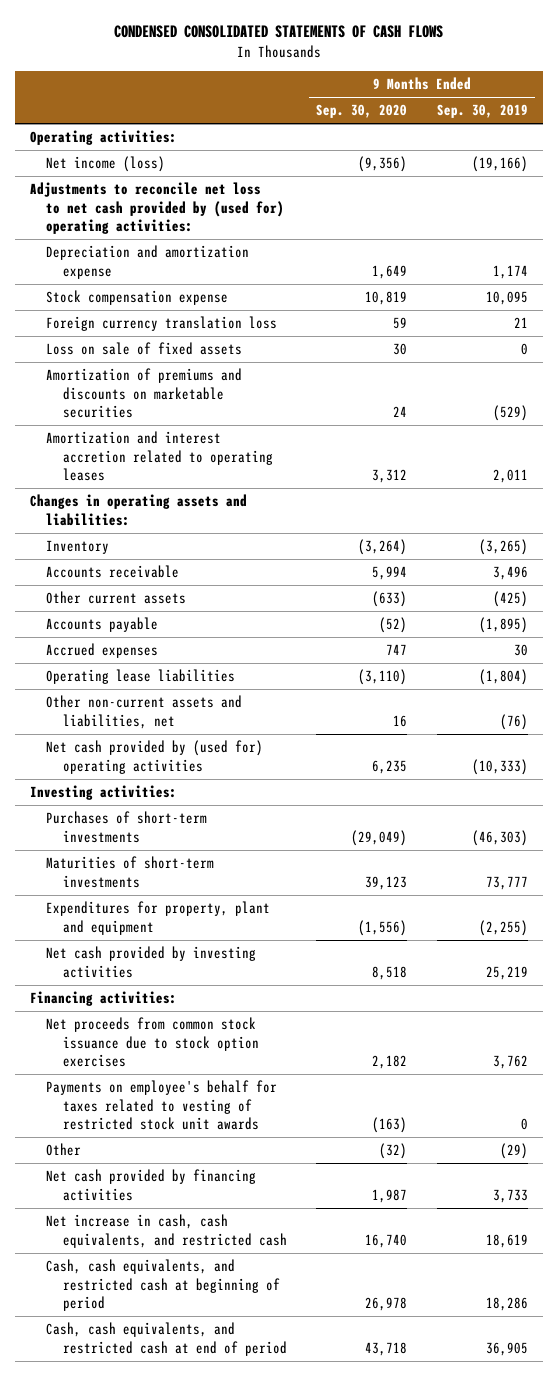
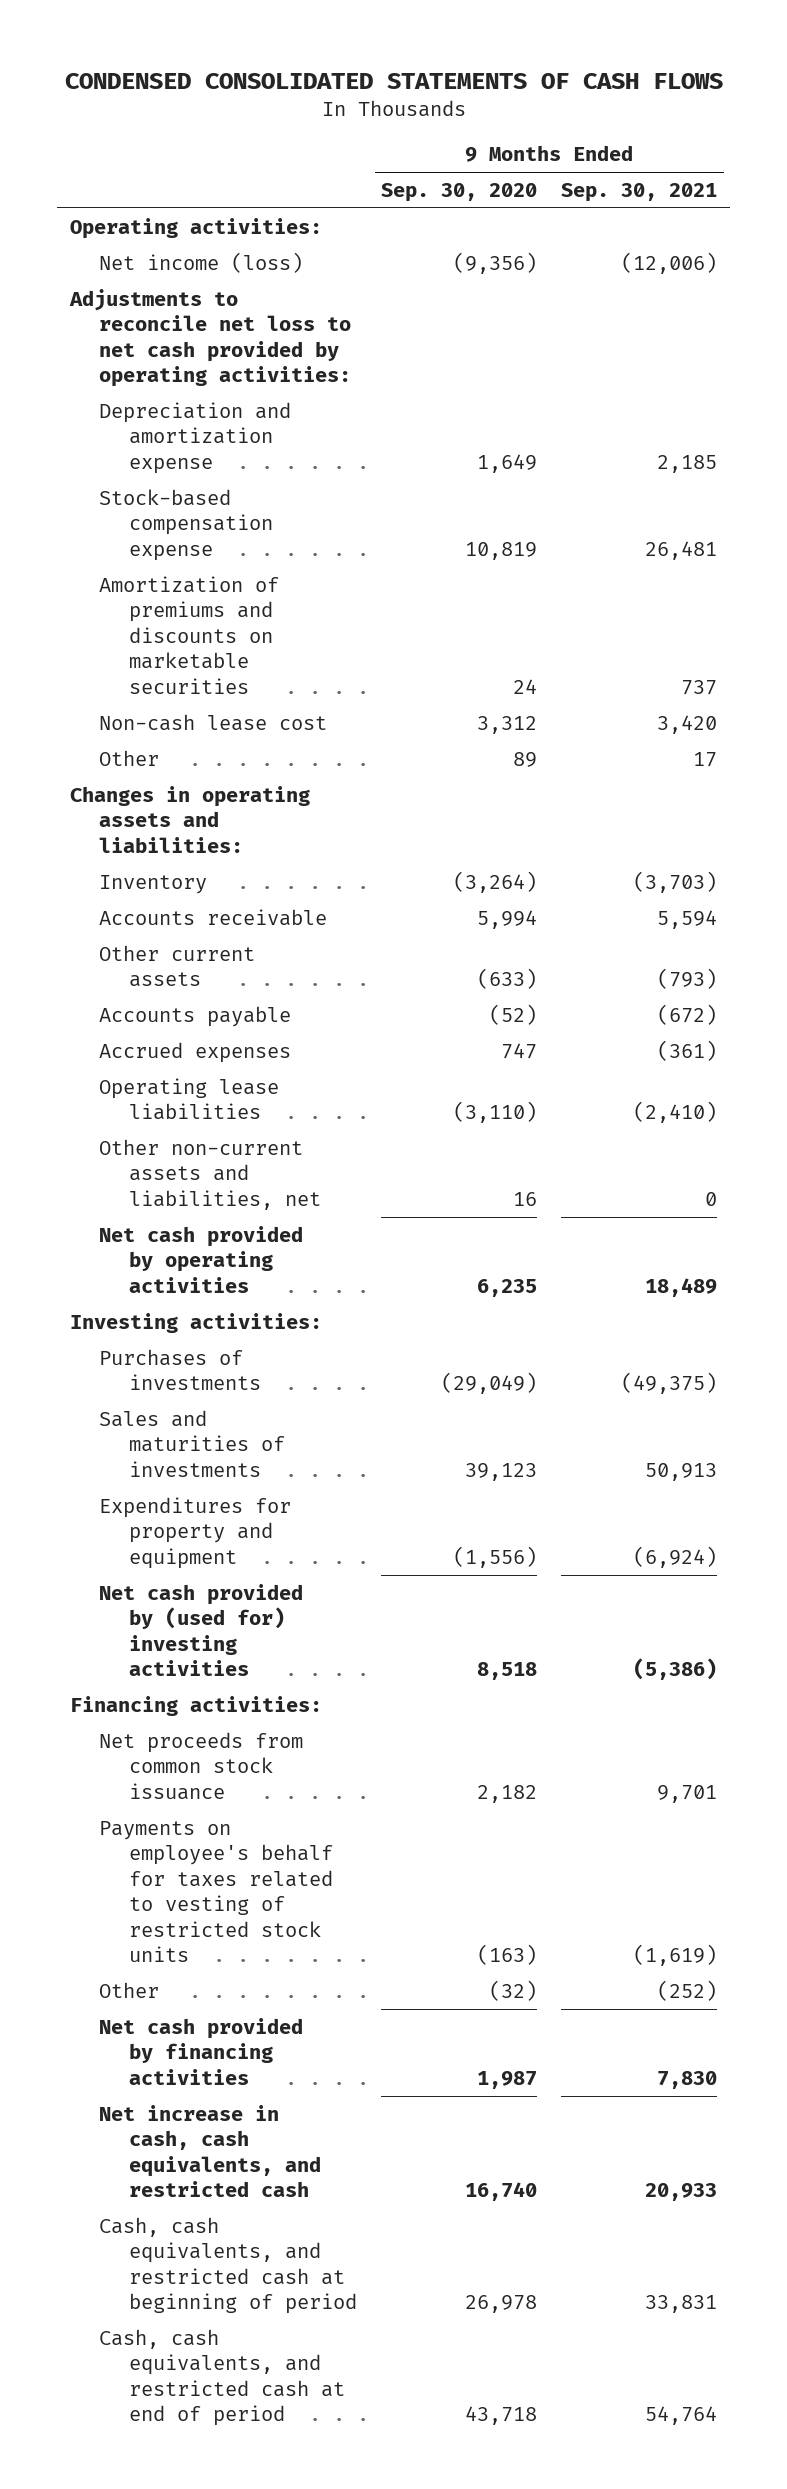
- | 9 Months Ended Sep. 30, 2020 | 9 Months Ended Sep. 30, 2019
+ | 9 Months Ended Sep. 30, 2020 | 9 Months Ended Sep. 30, 2021
- Adjustments to reconcile net loss to net cash provided by (used for) operating activities:
+ Adjustments to reconcile net loss to net cash provided by operating activities:
- Stock compensation expense | 10,819 | 10,095
- Foreign currency translation loss | 59 | 21
- Loss on sale of fixed assets | 30 | 0
+ Stock-based compensation expense | 10,819 | 26,481
- Amortization and interest accretion related to operating leases | 3,312 | 2,011
+ Non-cash lease cost | 3,312 | 3,420
+ Other | 89 | 17
- Net cash provided by (used for) operating activities | 6,235 | (10,333)
+ Net cash provided by operating activities | 6,235 | 18,489
- Purchases of short-term investments | (29,049) | (46,303)
- Maturities of short-term investments | 39,123 | 73,777
- Expenditures for property, plant and equipment | (1,556) | (2,255)
- Net cash provided by investing activities | 8,518 | 25,219
+ Purchases of investments | (29,049) | (49,375)
+ Sales and maturities of investments | 39,123 | 50,913
+ Expenditures for property and equipment | (1,556) | (6,924)
+ Net cash provided by (used for) investing activities | 8,518 | (5,386)
- Net proceeds from common stock issuance due to stock option exercises | 2,182 | 3,762
- Payments on employee's behalf for taxes related to vesting of restricted stock unit awards | (163) | 0
+ Net proceeds from common stock issuance | 2,182 | 9,701
+ Payments on employee's behalf for taxes related to vesting of restricted stock units | (163) | (1,619)

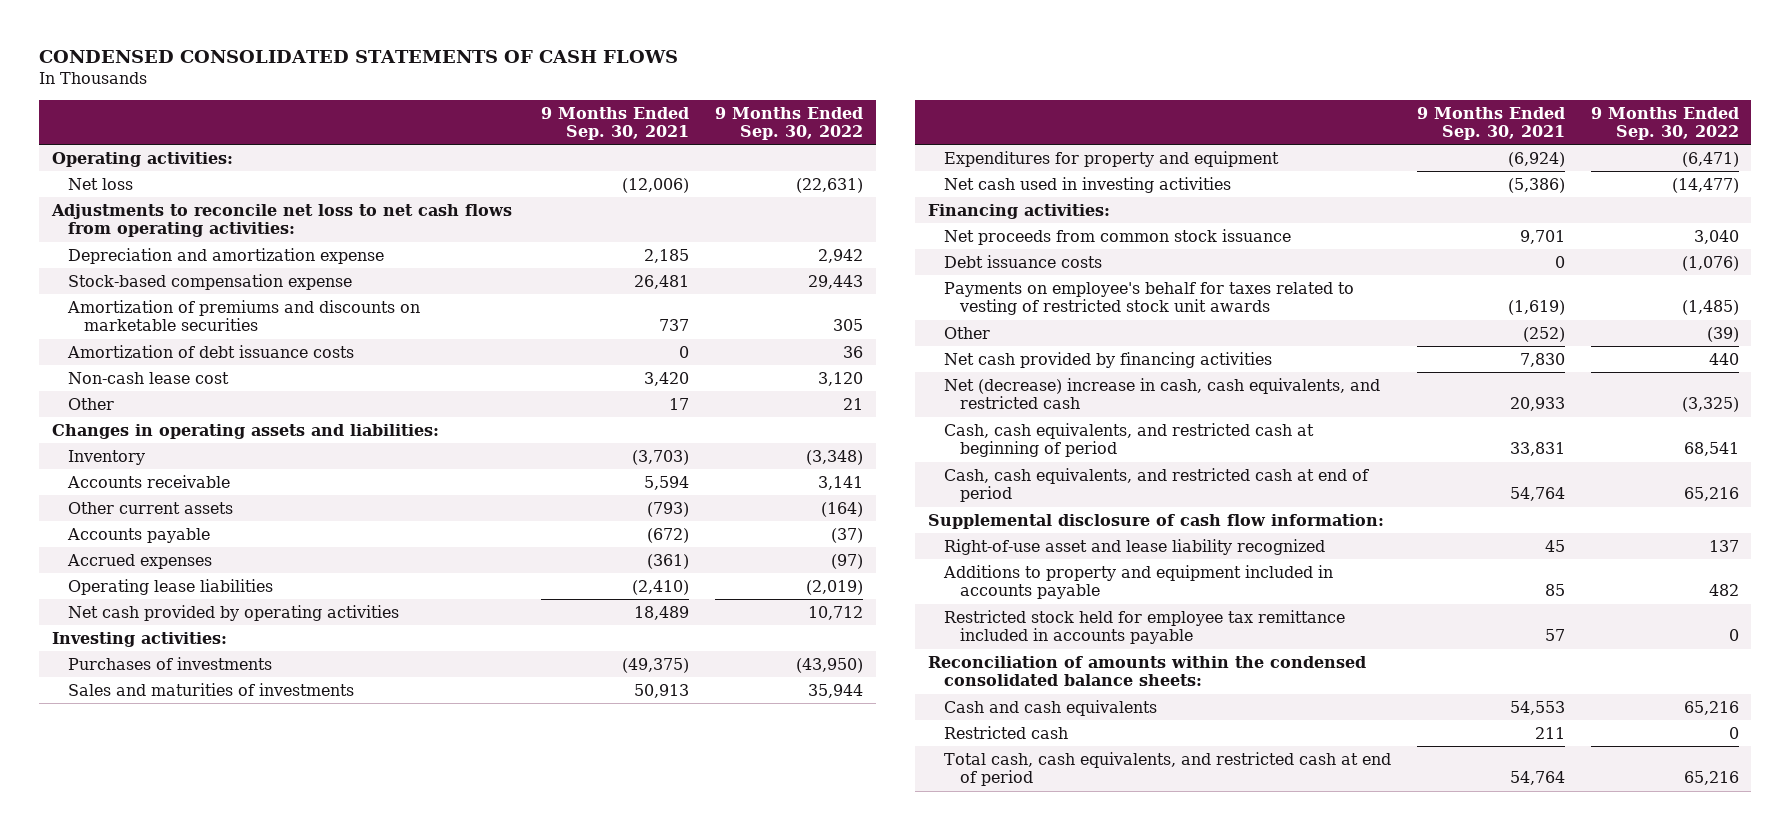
- | 9 Months Ended Sep. 30, 2020 | 9 Months Ended Sep. 30, 2021
+ | 9 Months Ended Sep. 30, 2021 | 9 Months Ended Sep. 30, 2022
- Net income (loss) | (9,356) | (12,006)
- Adjustments to reconcile net loss to net cash provided by operating activities:
+ Net loss | (12,006) | (22,631)
+ Adjustments to reconcile net loss to net cash flows from operating activities:
+ Amortization of debt issuance costs | 0 | 36
- Other non-current assets and liabilities, net | 16 | 0
- Net cash provided by (used for) investing activities | 8,518 | (5,386)
+ Net cash used in investing activities | (5,386) | (14,477)
- Payments on employee's behalf for taxes related to vesting of restricted stock units | (163) | (1,619)
+ Debt issuance costs | 0 | (1,076)
+ Payments on employee's behalf for taxes related to vesting of restricted stock unit awards | (1,619) | (1,485)
- Net increase in cash, cash equivalents, and restricted cash | 16,740 | 20,933
+ Net (decrease) increase in cash, cash equivalents, and restricted cash | 20,933 | (3,325)
+ Supplemental disclosure of cash flow information:
+ Right-of-use asset and lease liability recognized | 45 | 137
+ Additions to property and equipment included in accounts payable | 85 | 482
+ Restricted stock held for employee tax remittance included in accounts payable | 57 | 0
+ Reconciliation of amounts within the condensed consolidated balance sheets:
+ Cash and cash equivalents | 54,553 | 65,216
+ Restricted cash | 211 | 0
+ Total cash, cash equivalents, and restricted cash at end of period | 54,764 | 65,216

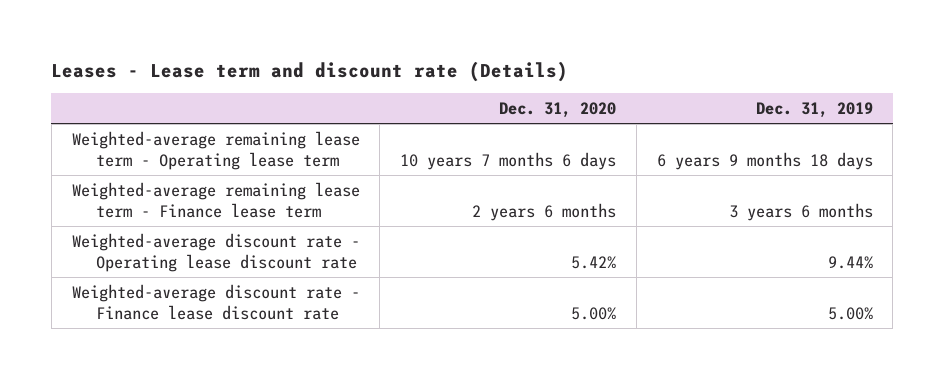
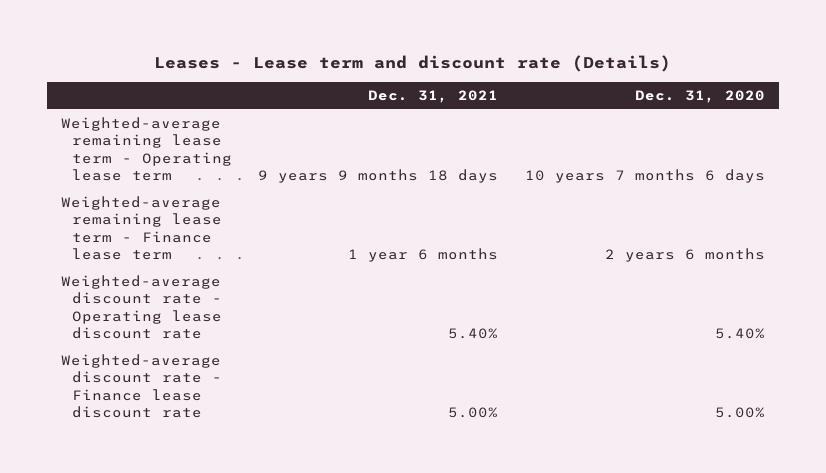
- | Dec. 31, 2020 | Dec. 31, 2019
+ | Dec. 31, 2021 | Dec. 31, 2020
- Weighted-average discount rate - Operating lease discount rate | 5.42% | 9.44%
+ Weighted-average discount rate - Operating lease discount rate | 5.40% | 5.40%

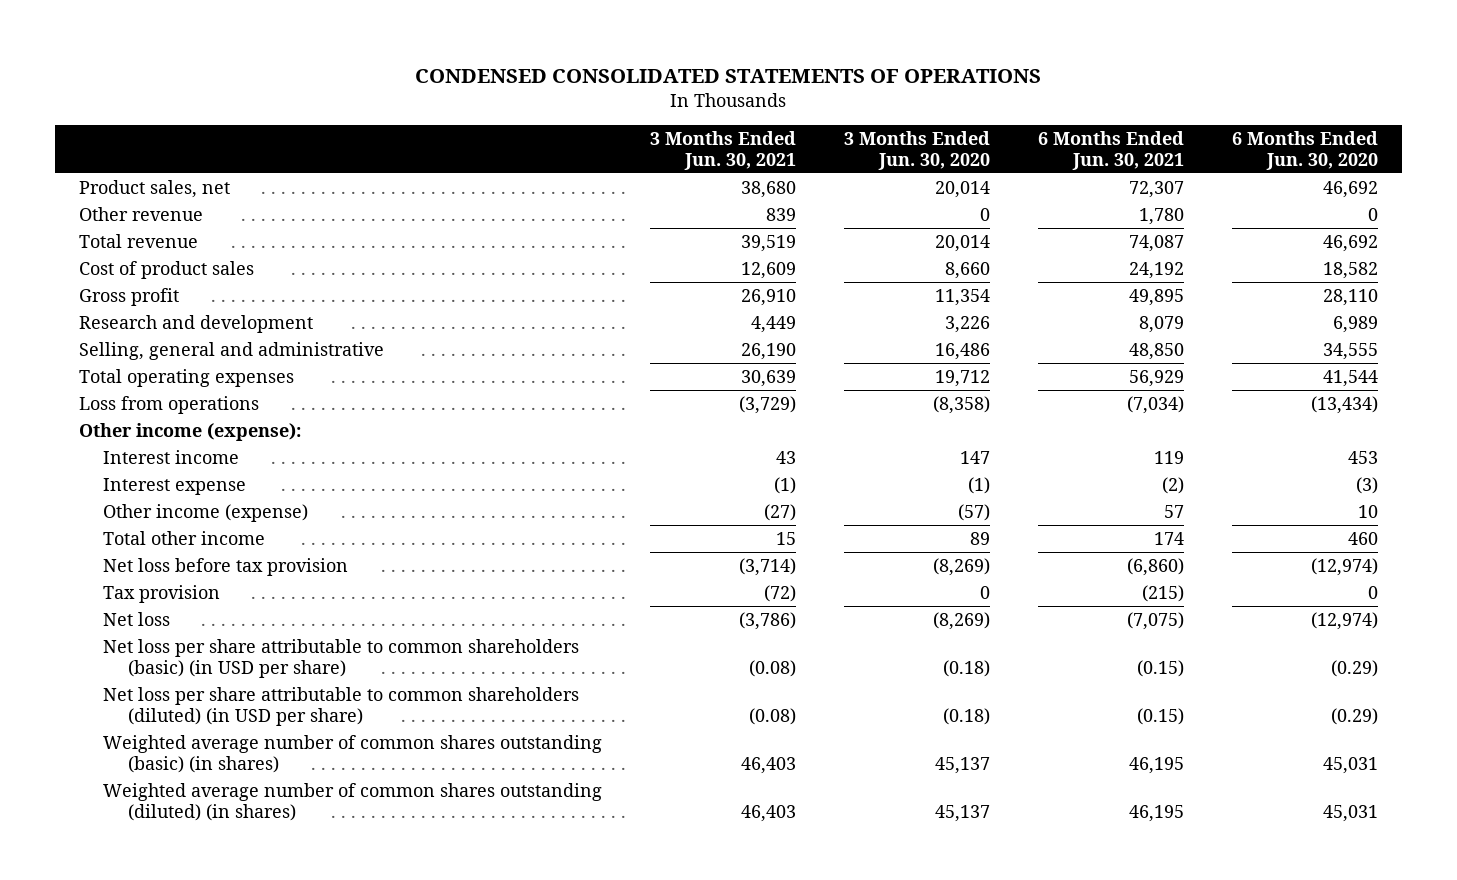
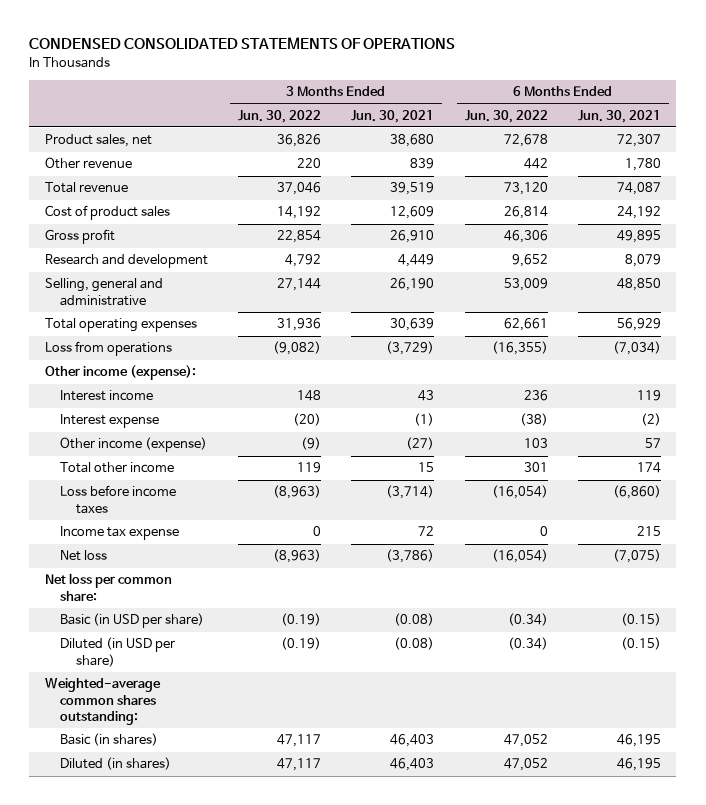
- | 3 Months Ended Jun. 30, 2021 | 3 Months Ended Jun. 30, 2020 | 6 Months Ended Jun. 30, 2021 | 6 Months Ended Jun. 30, 2020
+ | 3 Months Ended Jun. 30, 2022 | 3 Months Ended Jun. 30, 2021 | 6 Months Ended Jun. 30, 2022 | 6 Months Ended Jun. 30, 2021
- Net loss before tax provision | (3,714) | (8,269) | (6,860) | (12,974)
- Tax provision | (72) | 0 | (215) | 0
+ Loss before income taxes | (8,963) | (3,714) | (16,054) | (6,860)
+ Income tax expense | 0 | 72 | 0 | 215
- Net loss per share attributable to common shareholders (basic) (in USD per share) | (0.08) | (0.18) | (0.15) | (0.29)
- Net loss per share attributable to common shareholders (diluted) (in USD per share) | (0.08) | (0.18) | (0.15) | (0.29)
- Weighted average number of common shares outstanding (basic) (in shares) | 46,403 | 45,137 | 46,195 | 45,031
- Weighted average number of common shares outstanding (diluted) (in shares) | 46,403 | 45,137 | 46,195 | 45,031
+ Net loss per common share:
+ Basic (in USD per share) | (0.19) | (0.08) | (0.34) | (0.15)
+ Diluted (in USD per share) | (0.19) | (0.08) | (0.34) | (0.15)
+ Weighted-average common shares outstanding:
+ Basic (in shares) | 47,117 | 46,403 | 47,052 | 46,195
+ Diluted (in shares) | 47,117 | 46,403 | 47,052 | 46,195

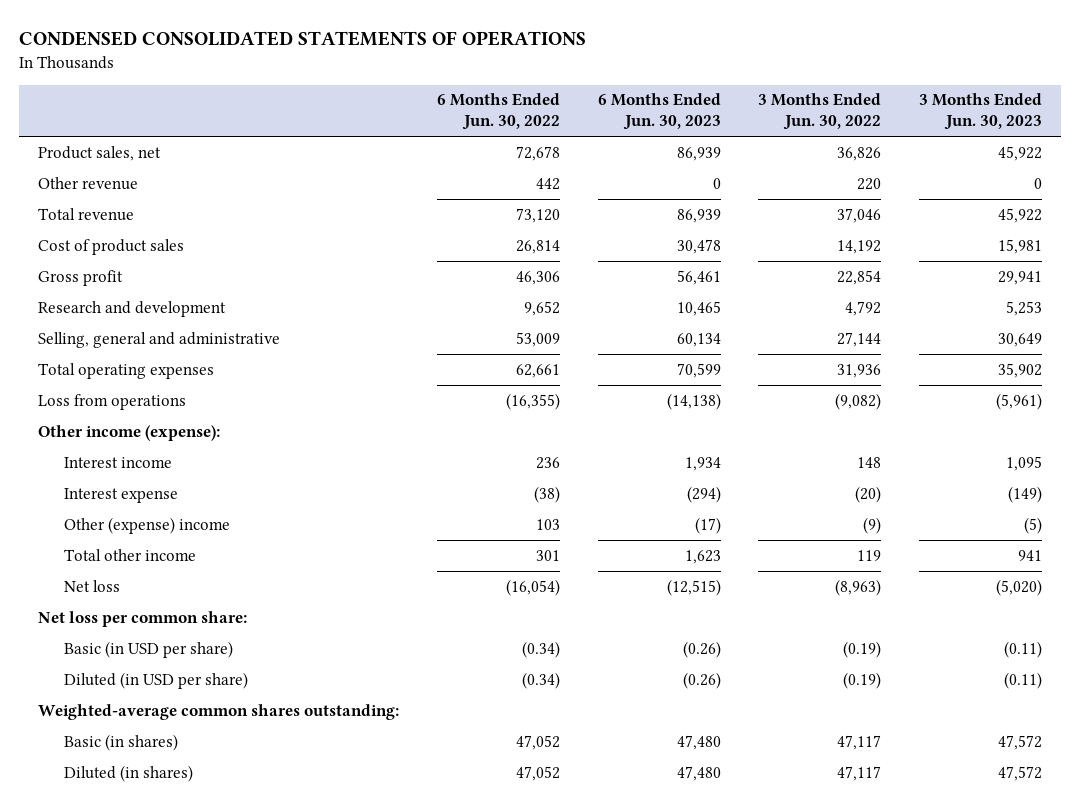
- | 3 Months Ended Jun. 30, 2022 | 3 Months Ended Jun. 30, 2021 | 6 Months Ended Jun. 30, 2022 | 6 Months Ended Jun. 30, 2021
+ | 6 Months Ended Jun. 30, 2022 | 6 Months Ended Jun. 30, 2023 | 3 Months Ended Jun. 30, 2022 | 3 Months Ended Jun. 30, 2023
- Other income (expense) | (9) | (27) | 103 | 57
+ Other (expense) income | 103 | (17) | (9) | (5)
- Loss before income taxes | (8,963) | (3,714) | (16,054) | (6,860)
- Income tax expense | 0 | 72 | 0 | 215

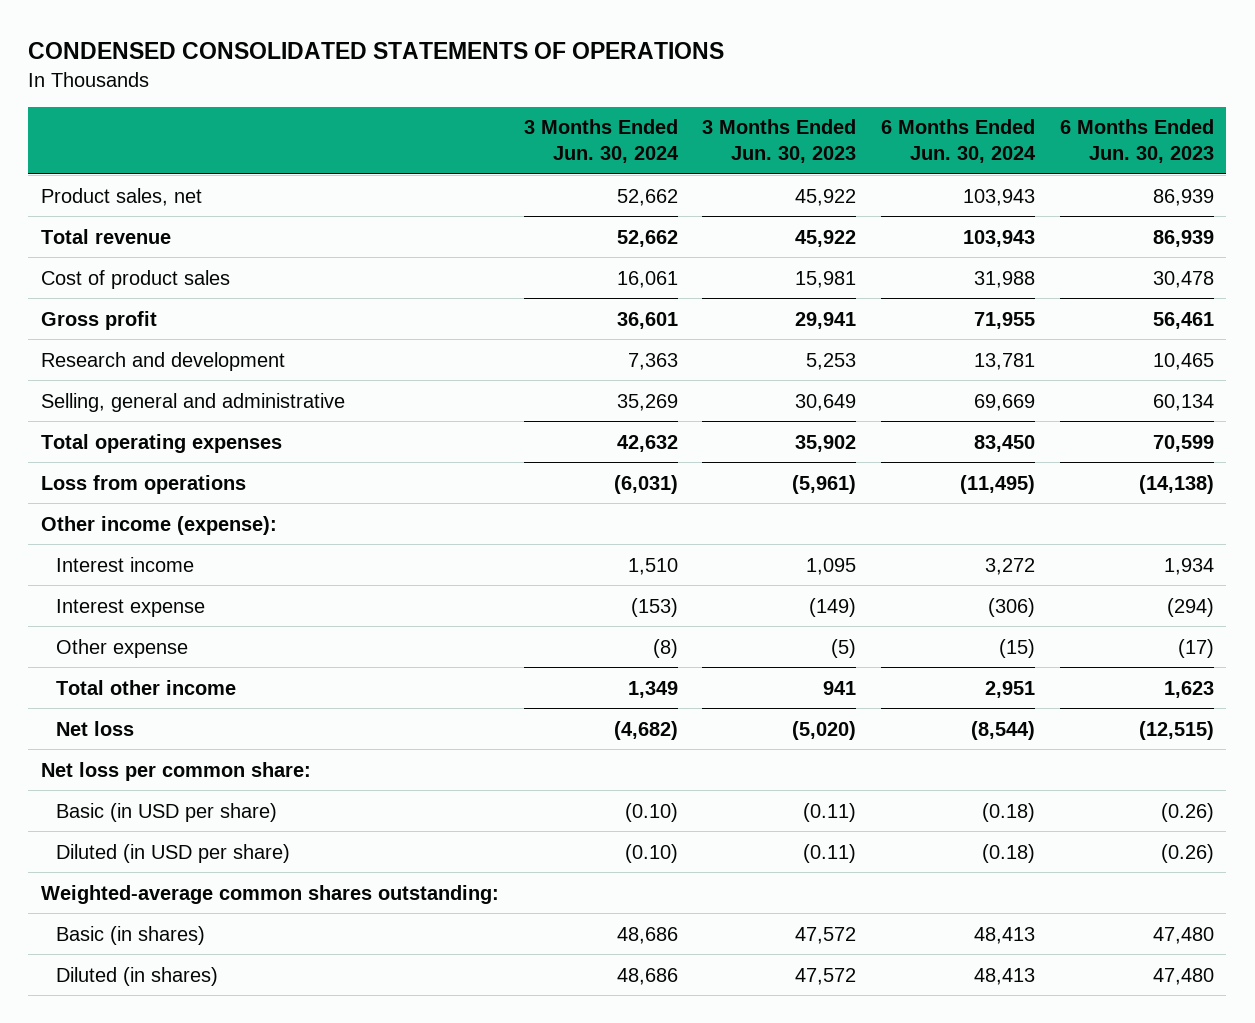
- | 6 Months Ended Jun. 30, 2022 | 6 Months Ended Jun. 30, 2023 | 3 Months Ended Jun. 30, 2022 | 3 Months Ended Jun. 30, 2023
+ | 3 Months Ended Jun. 30, 2024 | 3 Months Ended Jun. 30, 2023 | 6 Months Ended Jun. 30, 2024 | 6 Months Ended Jun. 30, 2023
- Other revenue | 442 | 0 | 220 | 0
- Other (expense) income | 103 | (17) | (9) | (5)
+ Other expense | (8) | (5) | (15) | (17)

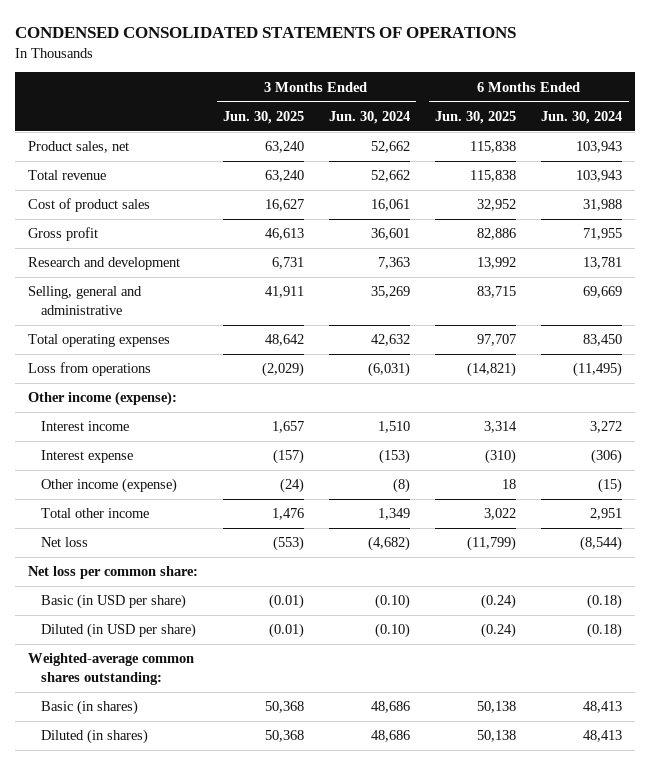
- | 3 Months Ended Jun. 30, 2024 | 3 Months Ended Jun. 30, 2023 | 6 Months Ended Jun. 30, 2024 | 6 Months Ended Jun. 30, 2023
+ | 3 Months Ended Jun. 30, 2025 | 3 Months Ended Jun. 30, 2024 | 6 Months Ended Jun. 30, 2025 | 6 Months Ended Jun. 30, 2024
- Other expense | (8) | (5) | (15) | (17)
+ Other income (expense) | (24) | (8) | 18 | (15)

